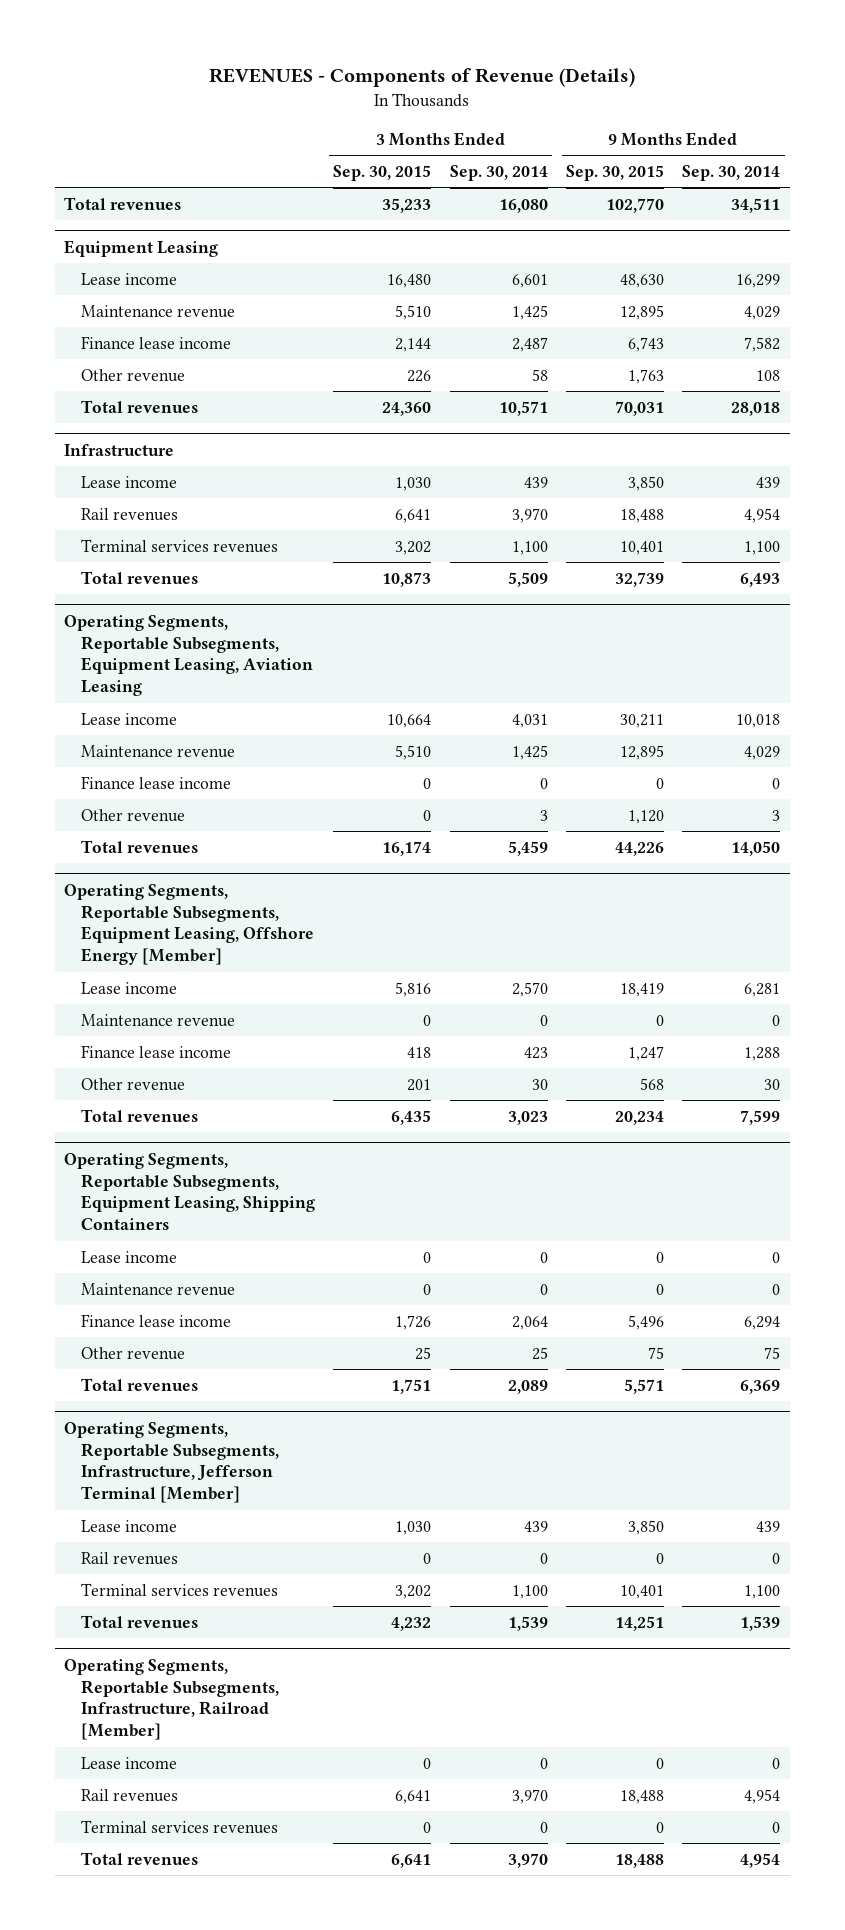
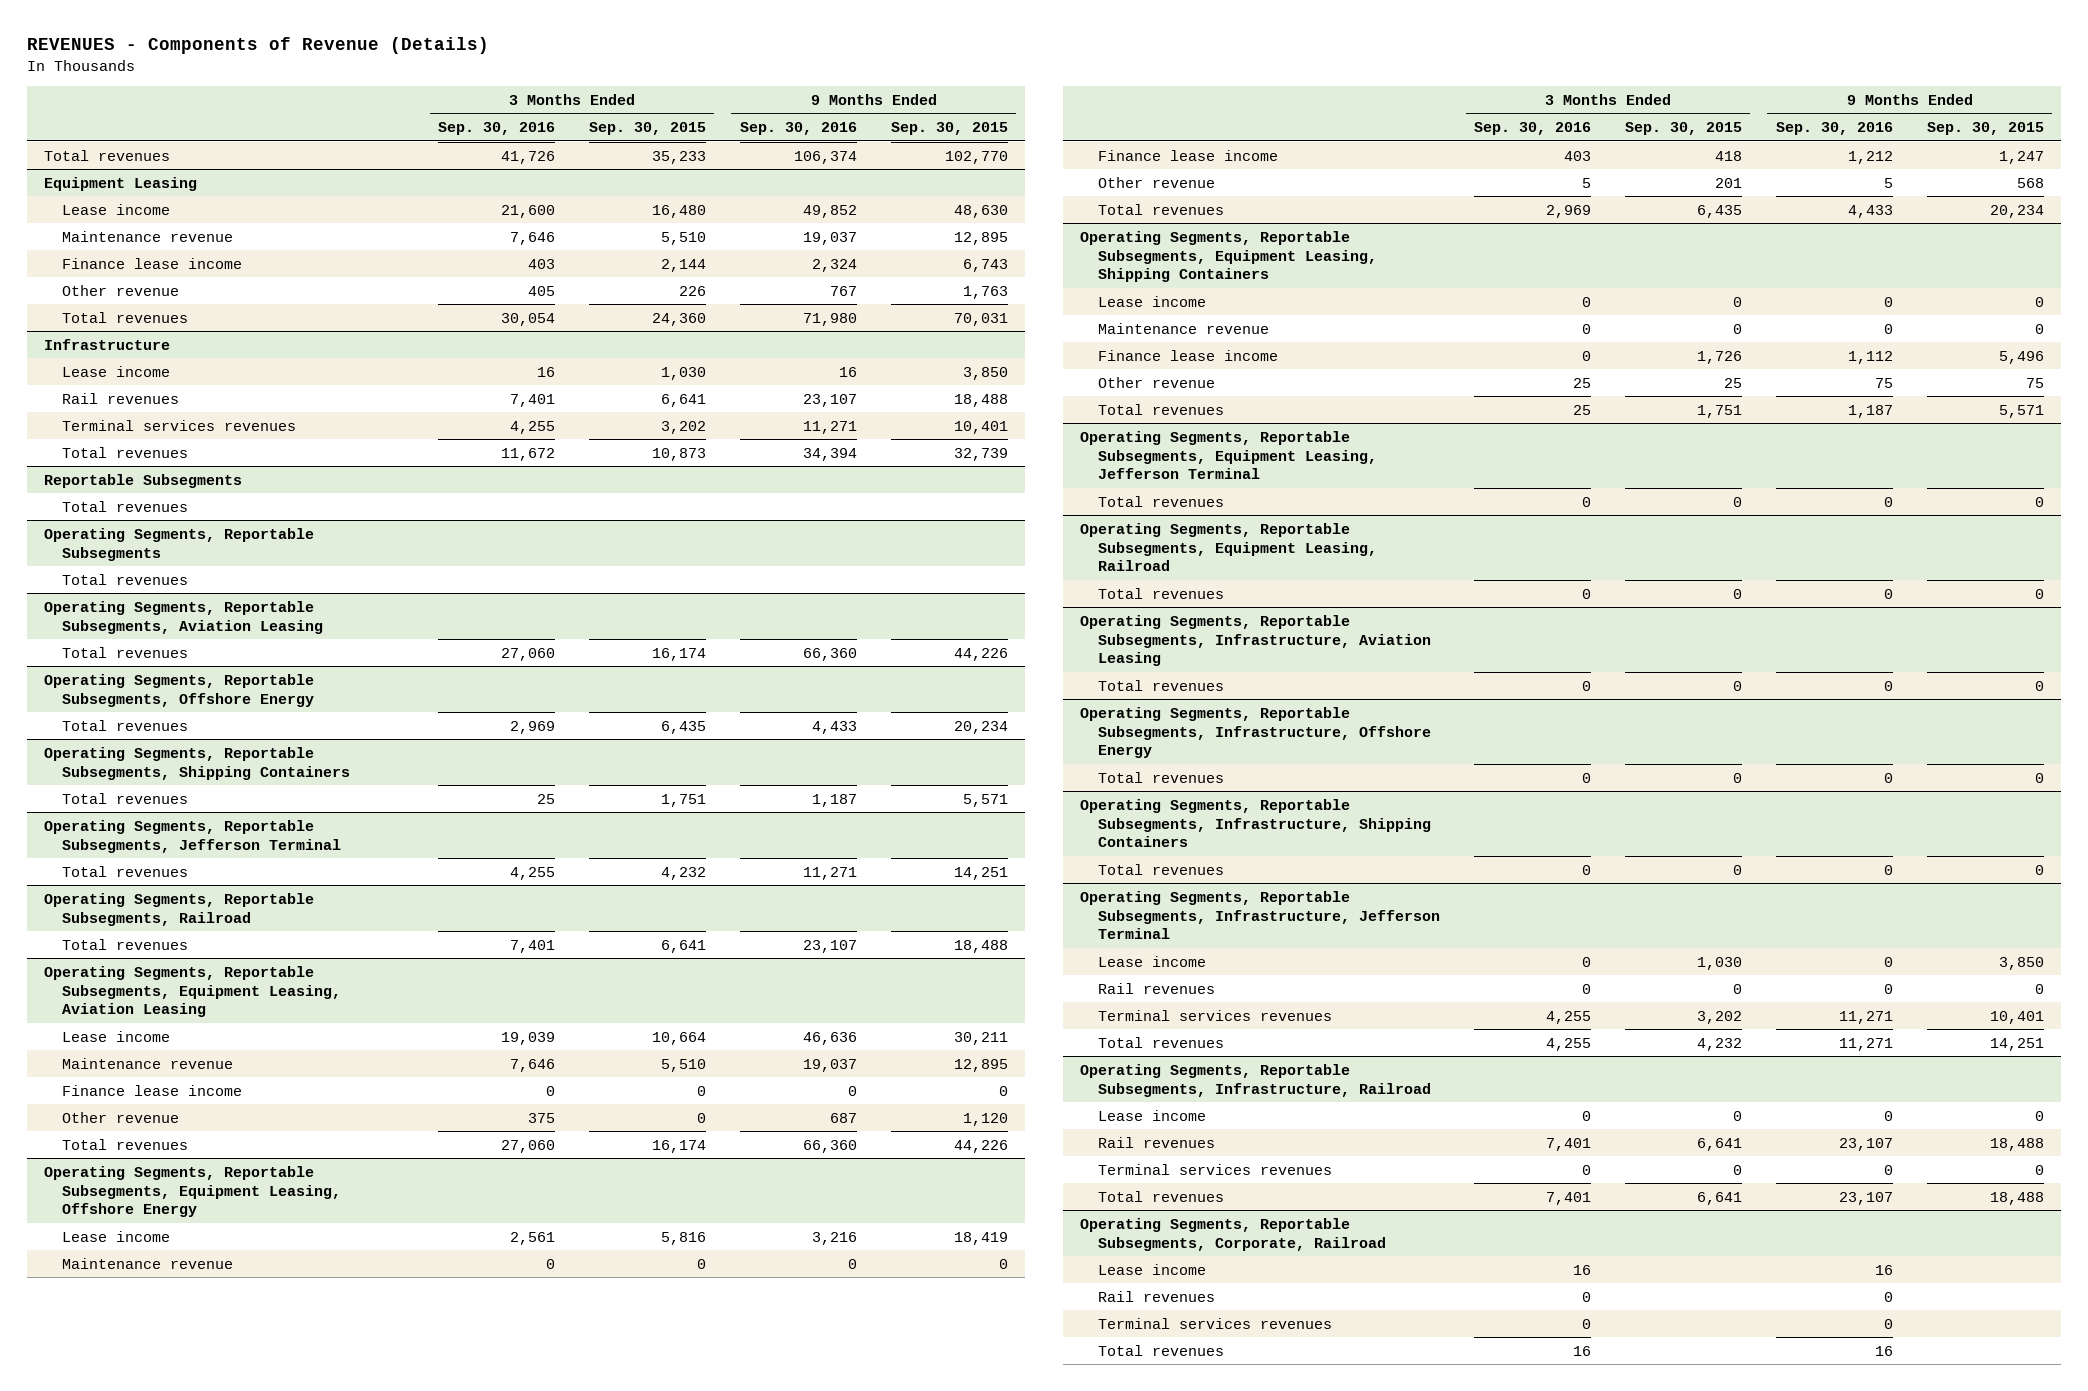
- | 3 Months Ended Sep. 30, 2015 | 3 Months Ended Sep. 30, 2014 | 9 Months Ended Sep. 30, 2015 | 9 Months Ended Sep. 30, 2014
+ | 3 Months Ended Sep. 30, 2016 | 3 Months Ended Sep. 30, 2015 | 9 Months Ended Sep. 30, 2016 | 9 Months Ended Sep. 30, 2015
+ Reportable Subsegments
+ Total revenues
+ Operating Segments, Reportable Subsegments
+ Total revenues
+ Operating Segments, Reportable Subsegments, Aviation Leasing
+ Total revenues | 27,060 | 16,174 | 66,360 | 44,226
+ Operating Segments, Reportable Subsegments, Offshore Energy
+ Total revenues | 2,969 | 6,435 | 4,433 | 20,234
+ Operating Segments, Reportable Subsegments, Shipping Containers
+ Total revenues | 25 | 1,751 | 1,187 | 5,571
+ Operating Segments, Reportable Subsegments, Jefferson Terminal
+ Total revenues | 4,255 | 4,232 | 11,271 | 14,251
+ Operating Segments, Reportable Subsegments, Railroad
+ Total revenues | 7,401 | 6,641 | 23,107 | 18,488
- Operating Segments, Reportable Subsegments, Equipment Leasing, Offshore Energy [Member]
+ Operating Segments, Reportable Subsegments, Equipment Leasing, Offshore Energy
- Operating Segments, Reportable Subsegments, Infrastructure, Jefferson Terminal [Member]
+ Operating Segments, Reportable Subsegments, Equipment Leasing, Jefferson Terminal
+ Total revenues | 0 | 0 | 0 | 0
+ Operating Segments, Reportable Subsegments, Equipment Leasing, Railroad
+ Total revenues | 0 | 0 | 0 | 0
+ Operating Segments, Reportable Subsegments, Infrastructure, Aviation Leasing
+ Total revenues | 0 | 0 | 0 | 0
+ Operating Segments, Reportable Subsegments, Infrastructure, Offshore Energy
+ Total revenues | 0 | 0 | 0 | 0
+ Operating Segments, Reportable Subsegments, Infrastructure, Shipping Containers
+ Total revenues | 0 | 0 | 0 | 0
+ Operating Segments, Reportable Subsegments, Infrastructure, Jefferson Terminal
- Operating Segments, Reportable Subsegments, Infrastructure, Railroad [Member]
+ Operating Segments, Reportable Subsegments, Infrastructure, Railroad
+ Operating Segments, Reportable Subsegments, Corporate, Railroad
+ Lease income | 16 | | 16 |
+ Rail revenues | 0 | | 0 |
+ Terminal services revenues | 0 | | 0 |
+ Total revenues | 16 | | 16 |

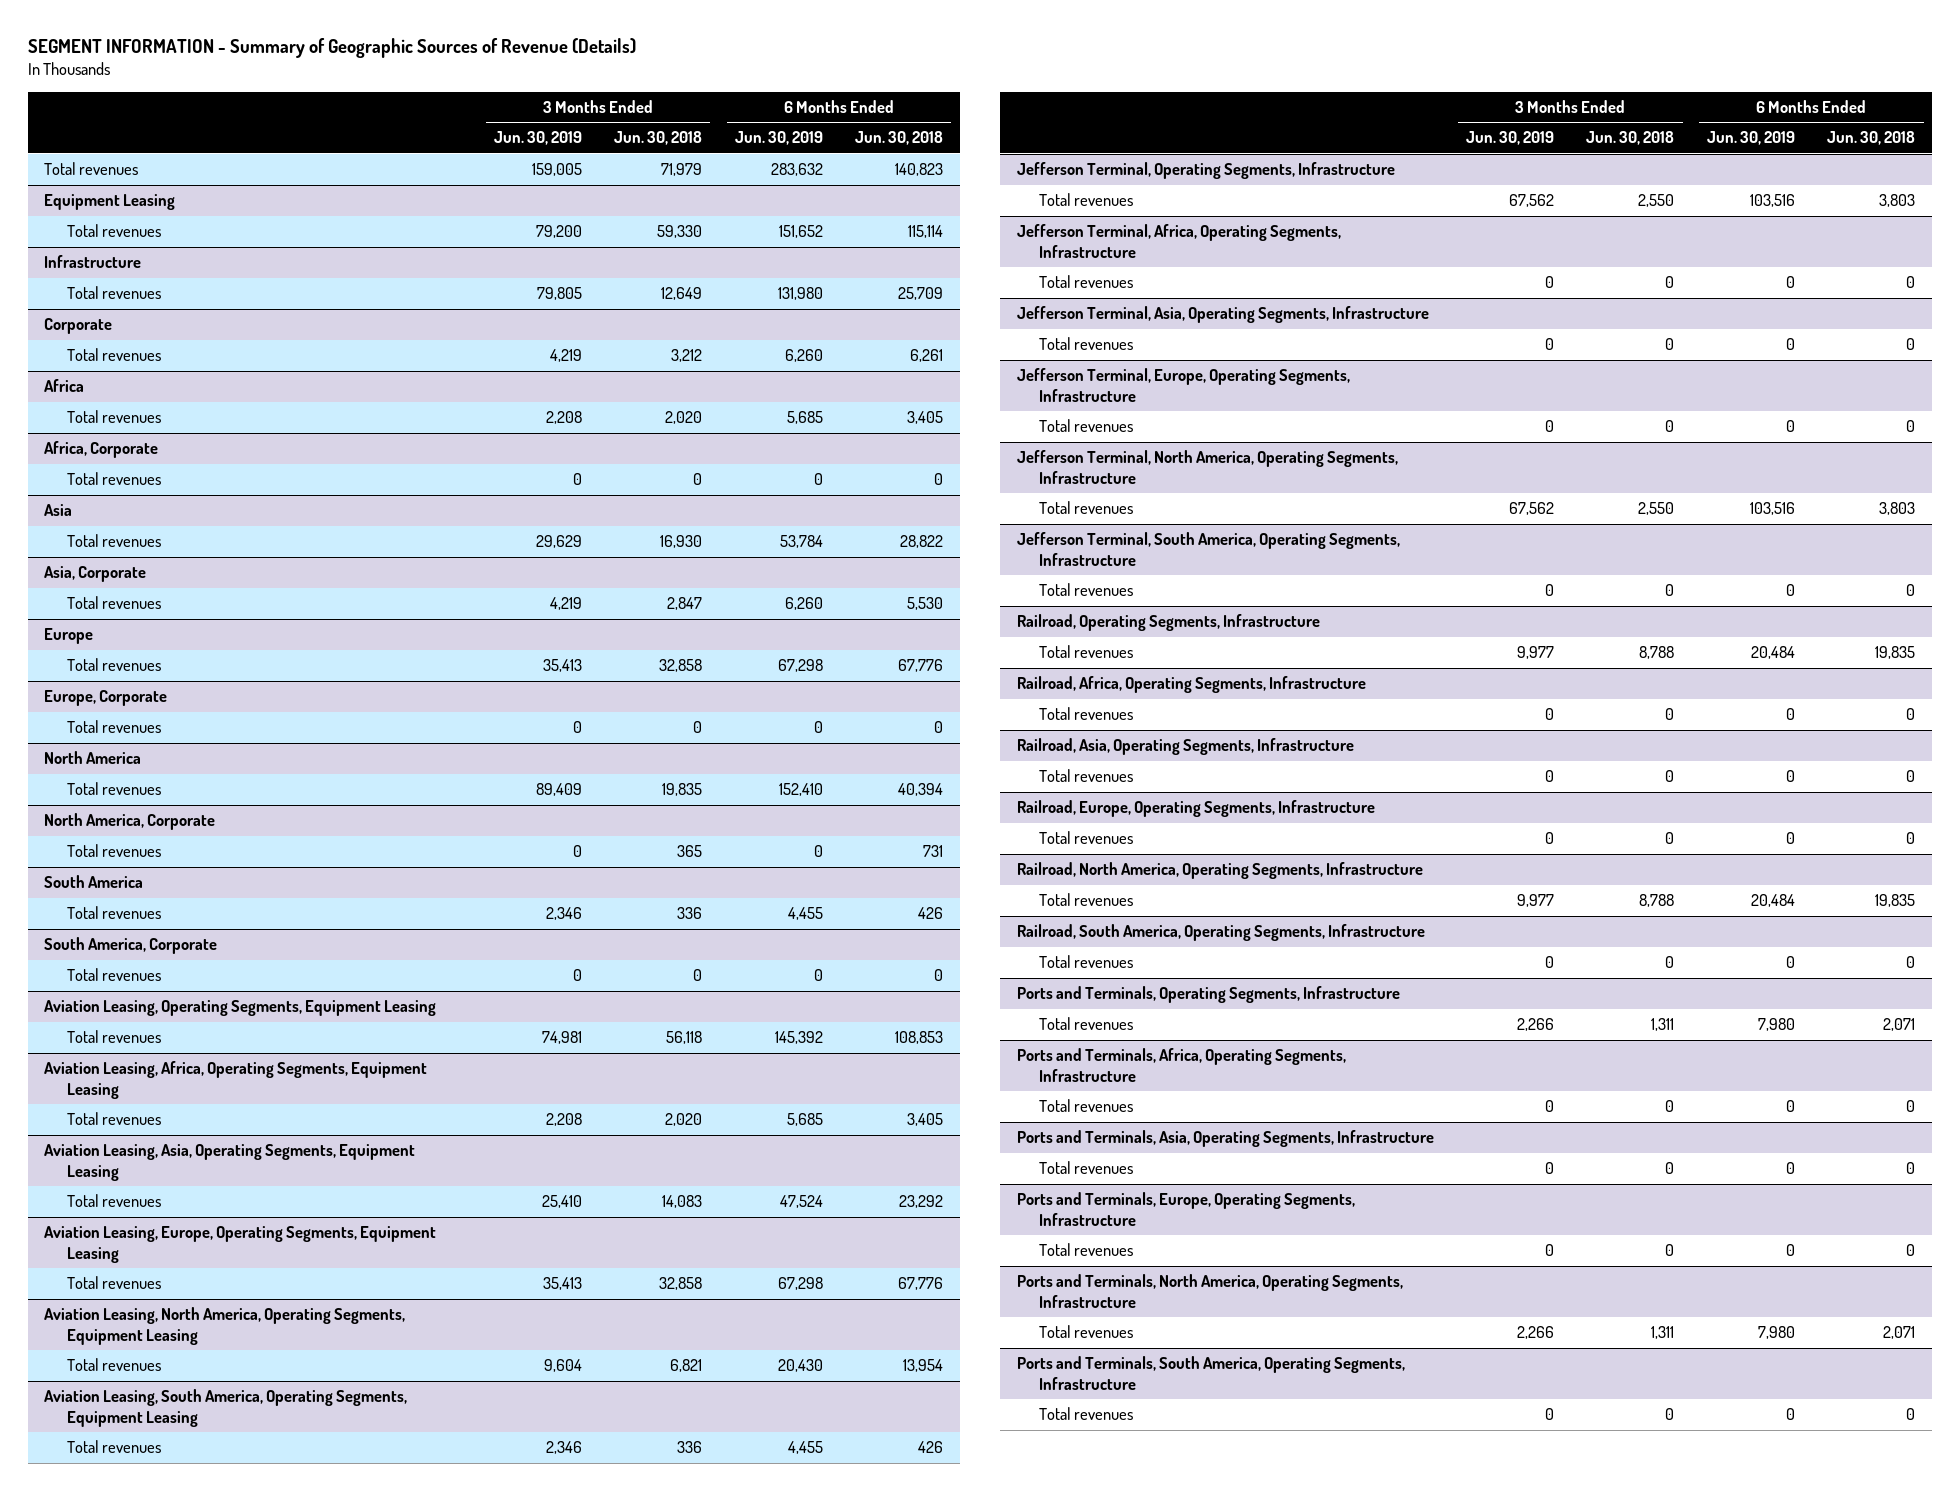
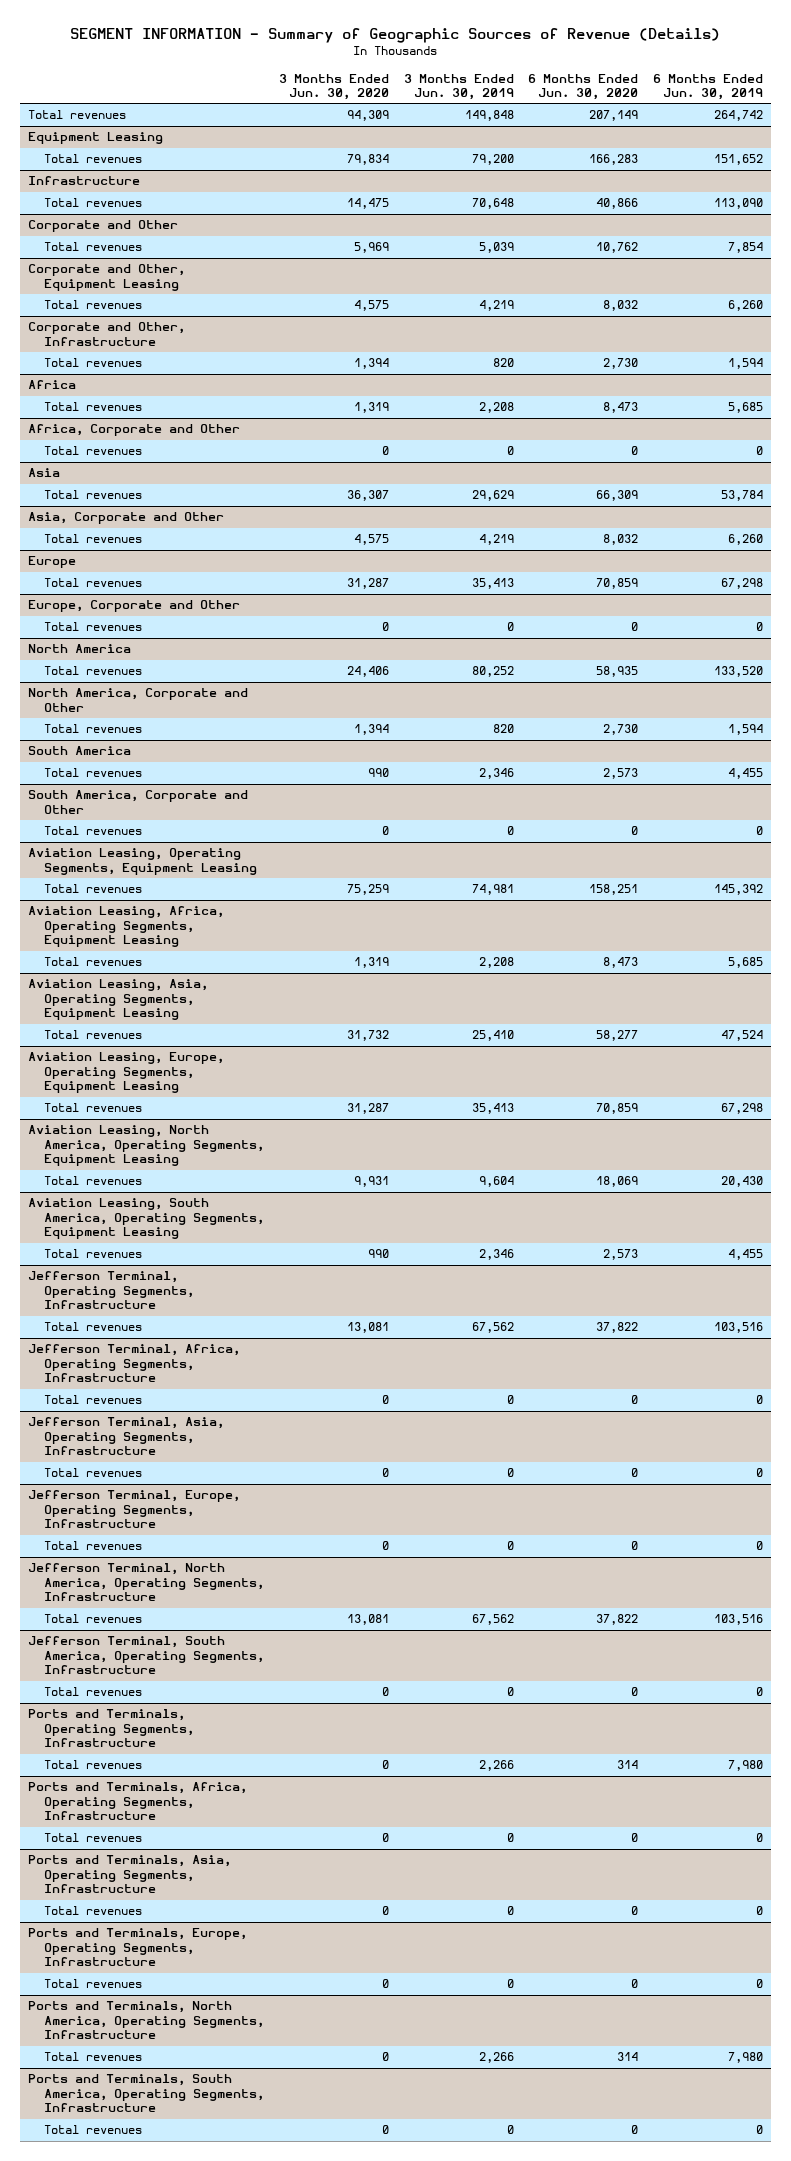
- | 3 Months Ended Jun. 30, 2019 | 3 Months Ended Jun. 30, 2018 | 6 Months Ended Jun. 30, 2019 | 6 Months Ended Jun. 30, 2018
+ | 3 Months Ended Jun. 30, 2020 | 3 Months Ended Jun. 30, 2019 | 6 Months Ended Jun. 30, 2020 | 6 Months Ended Jun. 30, 2019
- Total revenues | 159,005 | 71,979 | 283,632 | 140,823
+ Total revenues | 94,309 | 149,848 | 207,149 | 264,742
@ Infrastructure
- Total revenues | 79,805 | 12,649 | 131,980 | 25,709
- Corporate
@ Infrastructure
+ Total revenues | 14,475 | 70,648 | 40,866 | 113,090
+ Corporate and Other
+ Total revenues | 5,969 | 5,039 | 10,762 | 7,854
+ Corporate and Other, Equipment Leasing
+ Corporate and Other, Infrastructure
+ Total revenues | 1,394 | 820 | 2,730 | 1,594
- Africa, Corporate
+ Africa, Corporate and Other
- Asia, Corporate
+ Asia, Corporate and Other
- Europe, Corporate
+ Europe, Corporate and Other
@ North America
- Total revenues | 89,409 | 19,835 | 152,410 | 40,394
- North America, Corporate
- Total revenues | 0 | 365 | 0 | 731
@ North America
+ Total revenues | 24,406 | 80,252 | 58,935 | 133,520
+ North America, Corporate and Other
+ Total revenues | 1,394 | 820 | 2,730 | 1,594
- South America, Corporate
+ South America, Corporate and Other
- Railroad, Operating Segments, Infrastructure
- Total revenues | 9,977 | 8,788 | 20,484 | 19,835
- Railroad, Africa, Operating Segments, Infrastructure
- Total revenues | 0 | 0 | 0 | 0
- Railroad, Asia, Operating Segments, Infrastructure
- Total revenues | 0 | 0 | 0 | 0
- Railroad, Europe, Operating Segments, Infrastructure
- Total revenues | 0 | 0 | 0 | 0
- Railroad, North America, Operating Segments, Infrastructure
- Total revenues | 9,977 | 8,788 | 20,484 | 19,835
- Railroad, South America, Operating Segments, Infrastructure
- Total revenues | 0 | 0 | 0 | 0

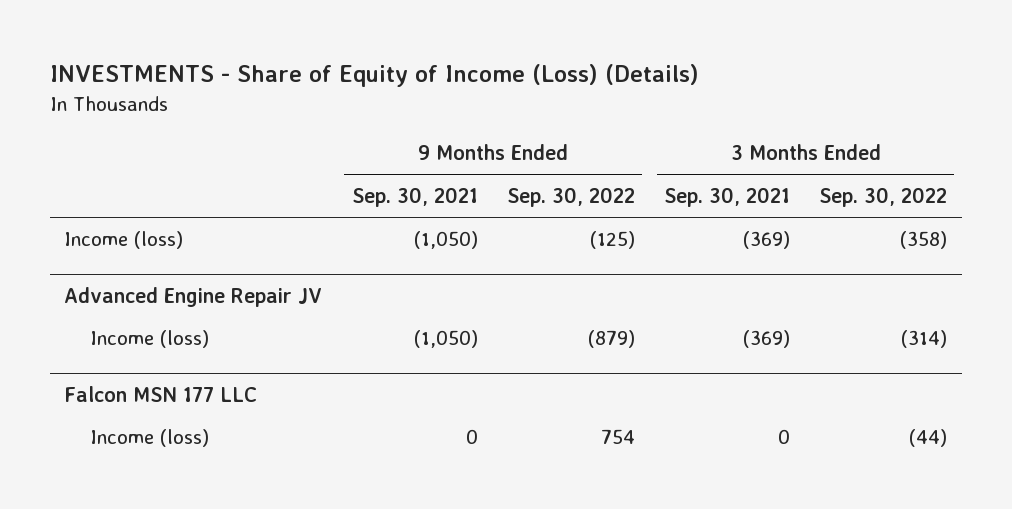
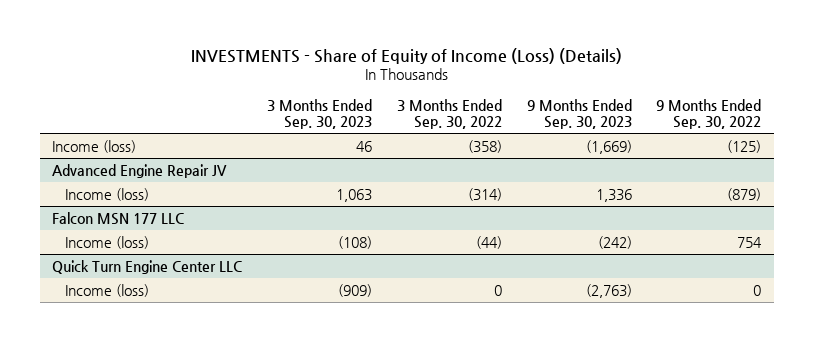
- | 9 Months Ended Sep. 30, 2021 | 9 Months Ended Sep. 30, 2022 | 3 Months Ended Sep. 30, 2021 | 3 Months Ended Sep. 30, 2022
+ | 3 Months Ended Sep. 30, 2023 | 3 Months Ended Sep. 30, 2022 | 9 Months Ended Sep. 30, 2023 | 9 Months Ended Sep. 30, 2022
+ Quick Turn Engine Center LLC
+ Income (loss) | (909) | 0 | (2,763) | 0

